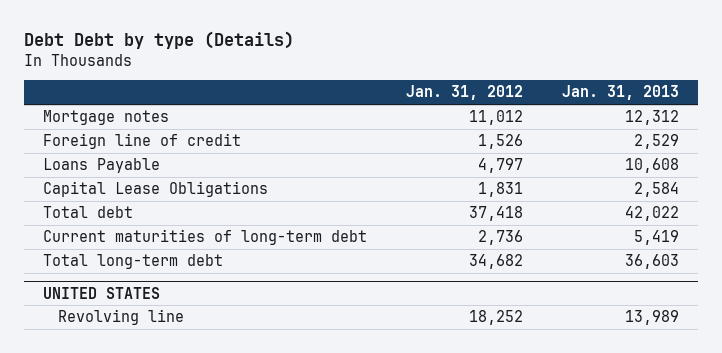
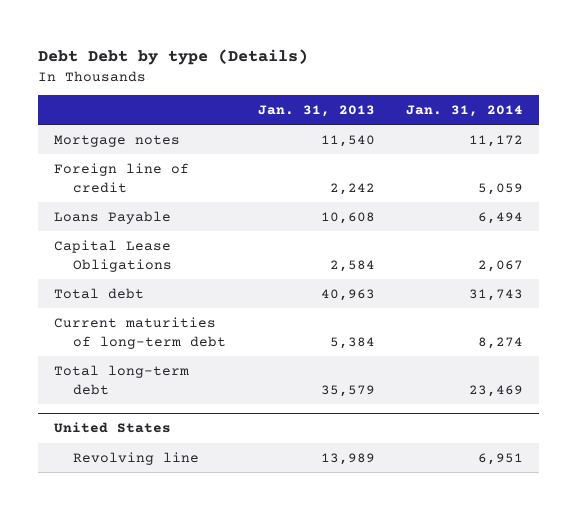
- | Jan. 31, 2012 | Jan. 31, 2013
+ | Jan. 31, 2013 | Jan. 31, 2014
- Mortgage notes | 11,012 | 12,312
- Foreign line of credit | 1,526 | 2,529
+ Mortgage notes | 11,540 | 11,172
+ Foreign line of credit | 2,242 | 5,059
- Total debt | 37,418 | 42,022
- Current maturities of long-term debt | 2,736 | 5,419
- Total long-term debt | 34,682 | 36,603
- UNITED STATES
+ Total debt | 40,963 | 31,743
+ Current maturities of long-term debt | 5,384 | 8,274
+ Total long-term debt | 35,579 | 23,469
+ United States

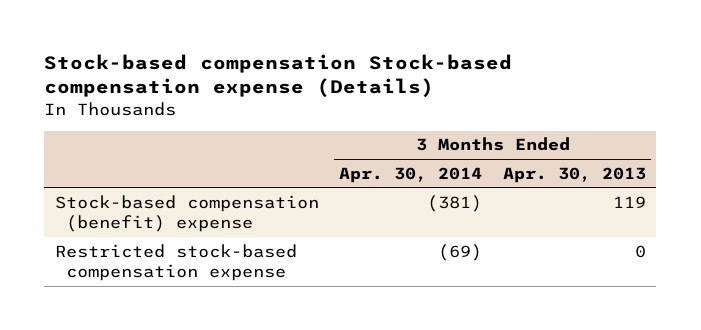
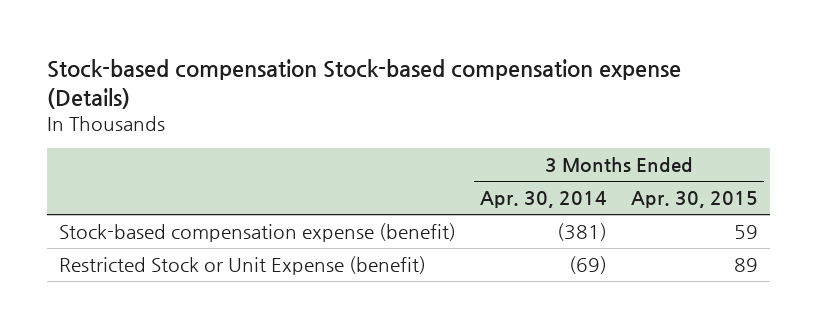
- | 3 Months Ended Apr. 30, 2014 | 3 Months Ended Apr. 30, 2013
+ | 3 Months Ended Apr. 30, 2014 | 3 Months Ended Apr. 30, 2015
- Stock-based compensation (benefit) expense | (381) | 119
- Restricted stock-based compensation expense | (69) | 0
+ Stock-based compensation expense (benefit) | (381) | 59
+ Restricted Stock or Unit Expense (benefit) | (69) | 89

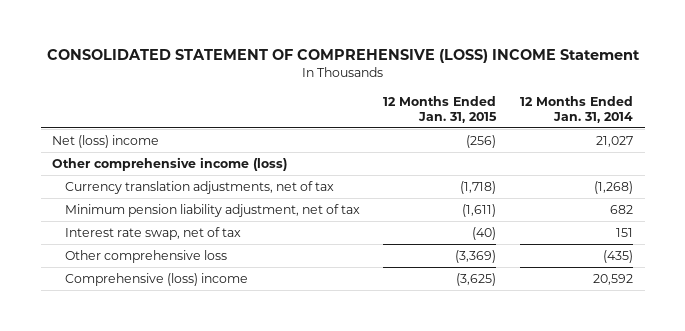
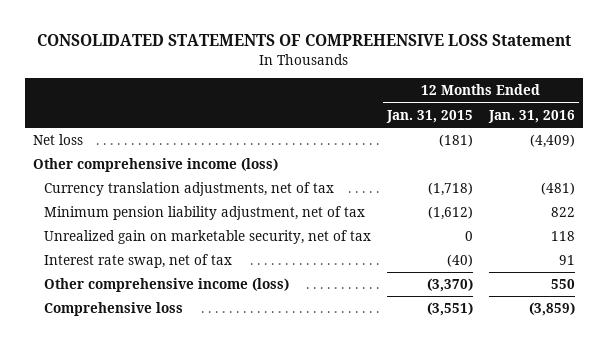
- CONSOLIDATED STATEMENT OF COMPREHENSIVE (LOSS) INCOME Statement
+ CONSOLIDATED STATEMENTS OF COMPREHENSIVE LOSS Statement
- | 12 Months Ended Jan. 31, 2015 | 12 Months Ended Jan. 31, 2014
+ | 12 Months Ended Jan. 31, 2015 | 12 Months Ended Jan. 31, 2016
- Net (loss) income | (256) | 21,027
+ Net loss | (181) | (4,409)
- Minimum pension liability adjustment, net of tax | (1,611) | 682
+ Minimum pension liability adjustment, net of tax | (1,612) | 822
+ Unrealized gain on marketable security, net of tax | 0 | 118
- Other comprehensive loss | (3,369) | (435)
- Comprehensive (loss) income | (3,625) | 20,592
+ Other comprehensive income (loss) | (3,370) | 550
+ Comprehensive loss | (3,551) | (3,859)

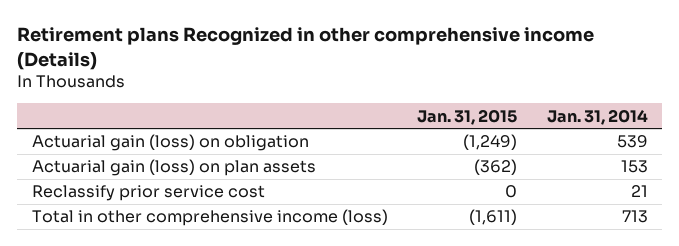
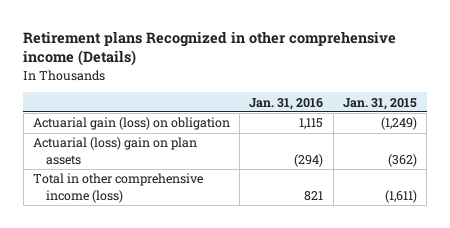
- | Jan. 31, 2015 | Jan. 31, 2014
+ | Jan. 31, 2016 | Jan. 31, 2015
- Actuarial gain (loss) on plan assets | (362) | 153
- Reclassify prior service cost | 0 | 21
+ Actuarial (loss) gain on plan assets | (294) | (362)

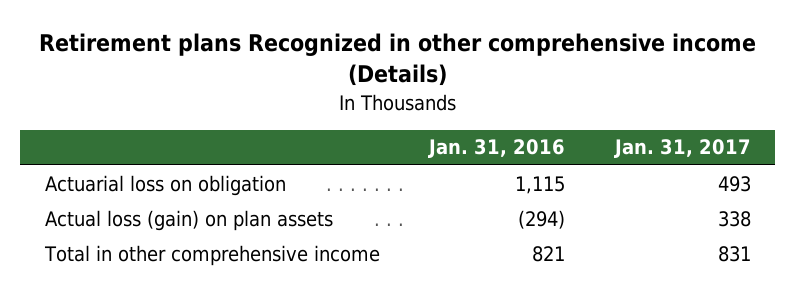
- | Jan. 31, 2016 | Jan. 31, 2015
+ | Jan. 31, 2016 | Jan. 31, 2017
- Actuarial gain (loss) on obligation | 1,115 | (1,249)
- Actuarial (loss) gain on plan assets | (294) | (362)
- Total in other comprehensive income (loss) | 821 | (1,611)
+ Actuarial loss on obligation | 1,115 | 493
+ Actual loss (gain) on plan assets | (294) | 338
+ Total in other comprehensive income | 821 | 831

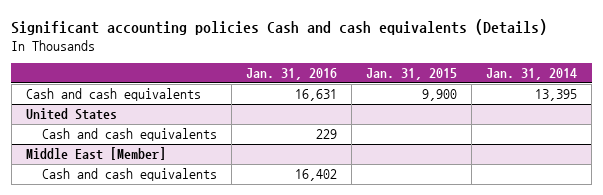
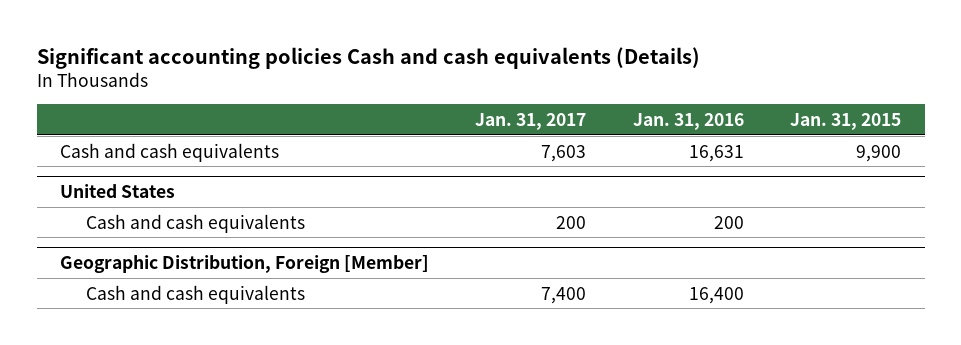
- | Jan. 31, 2016 | Jan. 31, 2015 | Jan. 31, 2014
+ | Jan. 31, 2017 | Jan. 31, 2016 | Jan. 31, 2015
@ United States
- Cash and cash equivalents | 229 | |
- Middle East [Member]
- Cash and cash equivalents | 16,402 | |
@ United States
+ Cash and cash equivalents | 200 | 200 |
+ Geographic Distribution, Foreign [Member]
+ Cash and cash equivalents | 7,400 | 16,400 |

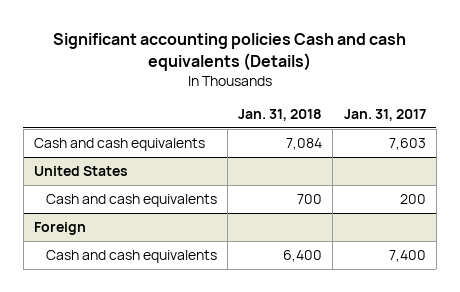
- | Jan. 31, 2017 | Jan. 31, 2016 | Jan. 31, 2015
+ | Jan. 31, 2018 | Jan. 31, 2017
- Geographic Distribution, Foreign [Member]
+ Foreign

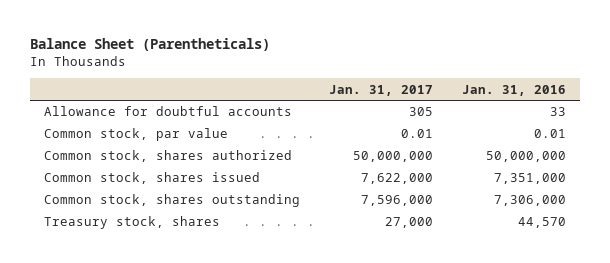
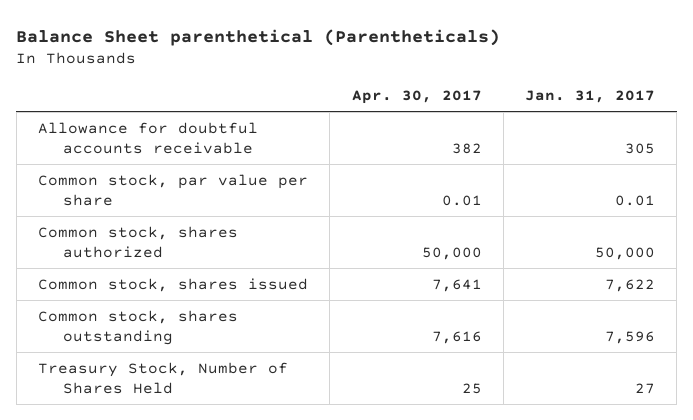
- Balance Sheet (Parentheticals)
+ Balance Sheet parenthetical (Parentheticals)
- | Jan. 31, 2017 | Jan. 31, 2016
+ | Apr. 30, 2017 | Jan. 31, 2017
- Allowance for doubtful accounts | 305 | 33
- Common stock, par value | 0.01 | 0.01
- Common stock, shares authorized | 50,000,000 | 50,000,000
- Common stock, shares issued | 7,622,000 | 7,351,000
- Common stock, shares outstanding | 7,596,000 | 7,306,000
- Treasury stock, shares | 27,000 | 44,570
+ Allowance for doubtful accounts receivable | 382 | 305
+ Common stock, par value per share | 0.01 | 0.01
+ Common stock, shares authorized | 50,000 | 50,000
+ Common stock, shares issued | 7,641 | 7,622
+ Common stock, shares outstanding | 7,616 | 7,596
+ Treasury Stock, Number of Shares Held | 25 | 27

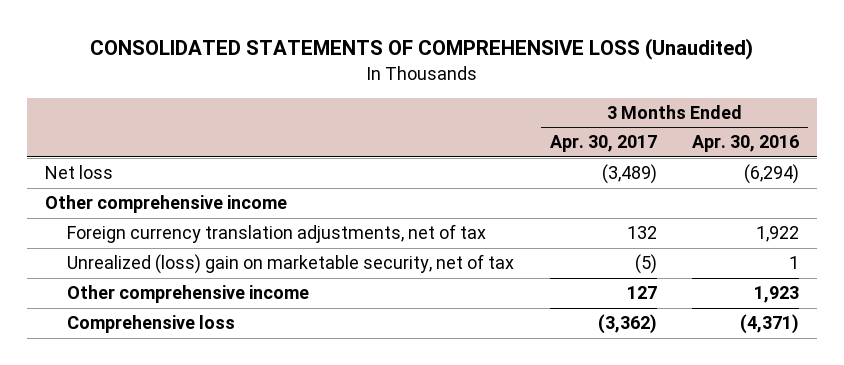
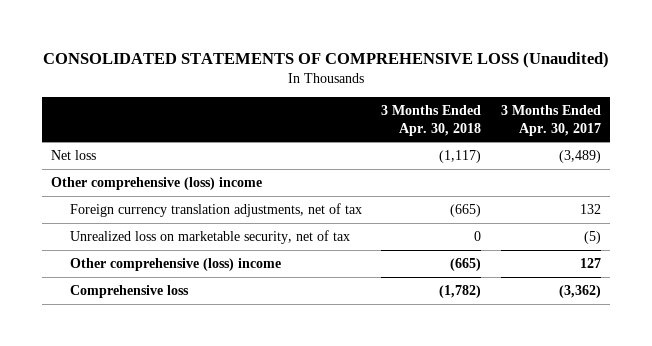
- | 3 Months Ended Apr. 30, 2017 | 3 Months Ended Apr. 30, 2016
+ | 3 Months Ended Apr. 30, 2018 | 3 Months Ended Apr. 30, 2017
- Other comprehensive income
+ Other comprehensive (loss) income
- Unrealized (loss) gain on marketable security, net of tax | (5) | 1
- Other comprehensive income | 127 | 1,923
+ Unrealized loss on marketable security, net of tax | 0 | (5)
+ Other comprehensive (loss) income | (665) | 127

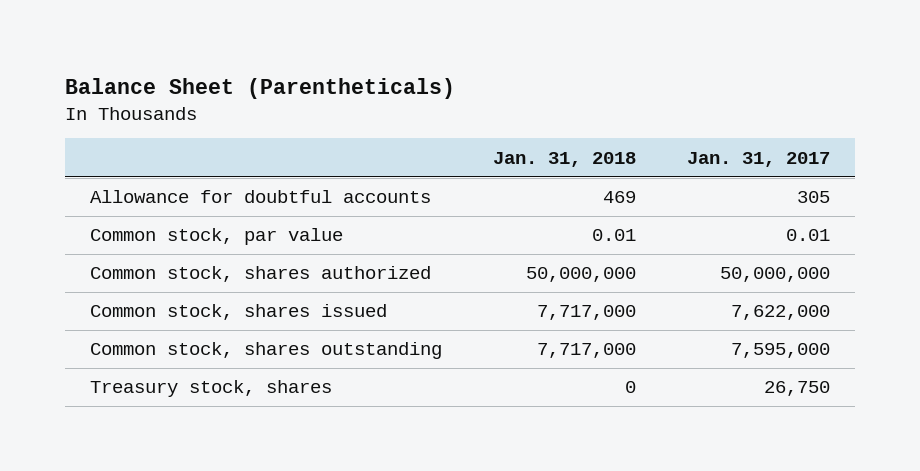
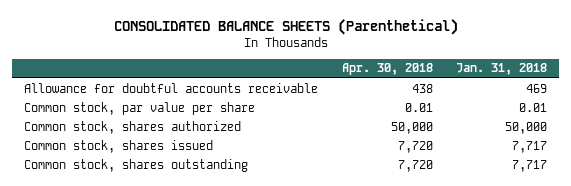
- Balance Sheet (Parentheticals)
+ CONSOLIDATED BALANCE SHEETS (Parenthetical)
- | Jan. 31, 2018 | Jan. 31, 2017
+ | Apr. 30, 2018 | Jan. 31, 2018
- Allowance for doubtful accounts | 469 | 305
- Common stock, par value | 0.01 | 0.01
- Common stock, shares authorized | 50,000,000 | 50,000,000
- Common stock, shares issued | 7,717,000 | 7,622,000
- Common stock, shares outstanding | 7,717,000 | 7,595,000
- Treasury stock, shares | 0 | 26,750
+ Allowance for doubtful accounts receivable | 438 | 469
+ Common stock, par value per share | 0.01 | 0.01
+ Common stock, shares authorized | 50,000 | 50,000
+ Common stock, shares issued | 7,720 | 7,717
+ Common stock, shares outstanding | 7,720 | 7,717

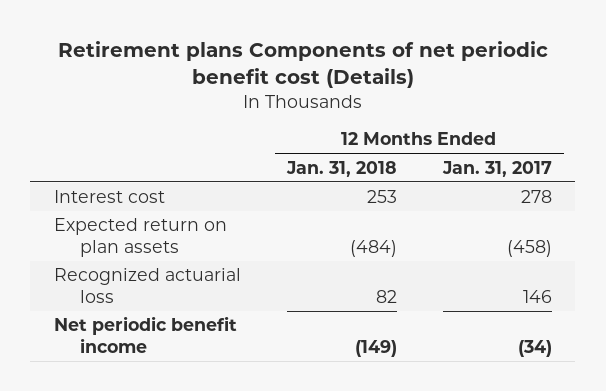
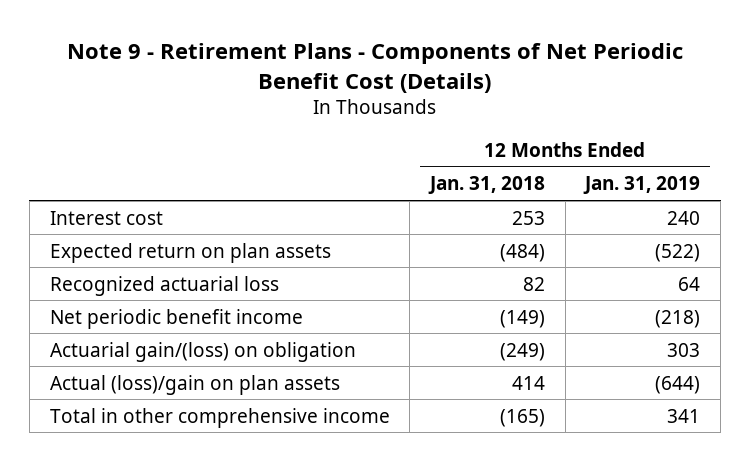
- Retirement plans Components of net periodic benefit cost (Details)
+ Note 9 - Retirement Plans - Components of Net Periodic Benefit Cost (Details)
- | 12 Months Ended Jan. 31, 2018 | 12 Months Ended Jan. 31, 2017
+ | 12 Months Ended Jan. 31, 2018 | 12 Months Ended Jan. 31, 2019
+ Actuarial gain/(loss) on obligation | (249) | 303
+ Actual (loss)/gain on plan assets | 414 | (644)
+ Total in other comprehensive income | (165) | 341

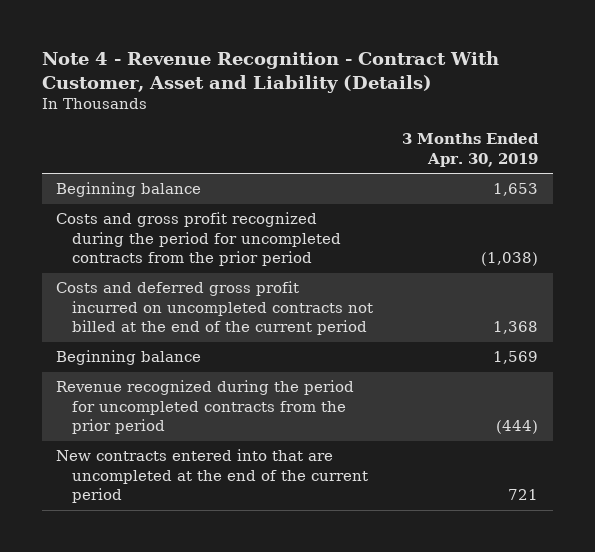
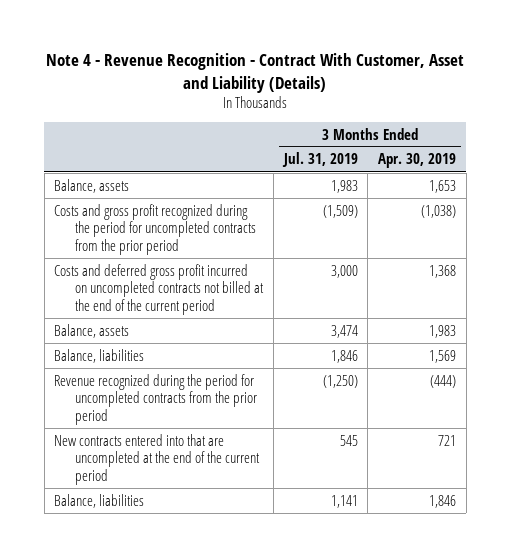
- | 3 Months Ended Apr. 30, 2019
+ | 3 Months Ended Jul. 31, 2019 | 3 Months Ended Apr. 30, 2019
- Beginning balance | 1,653
+ Balance, assets | 1,983 | 1,653
- Beginning balance | 1,569
+ Balance, assets | 3,474 | 1,983
+ Balance, liabilities | 1,846 | 1,569
+ Balance, liabilities | 1,141 | 1,846

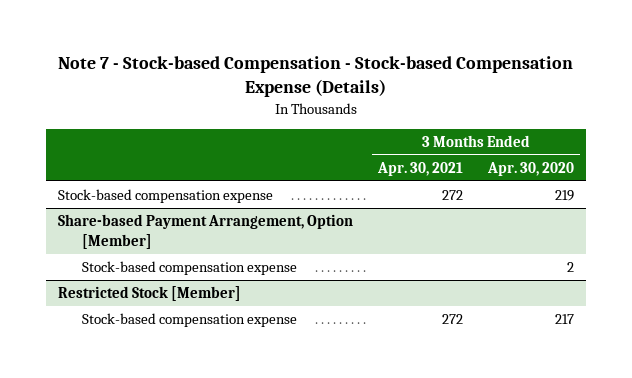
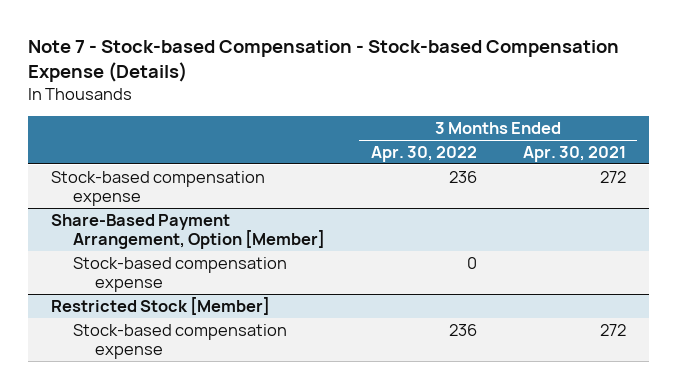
- | 3 Months Ended Apr. 30, 2021 | 3 Months Ended Apr. 30, 2020
+ | 3 Months Ended Apr. 30, 2022 | 3 Months Ended Apr. 30, 2021
- Share-based Payment Arrangement, Option [Member]
+ Share-Based Payment Arrangement, Option [Member]

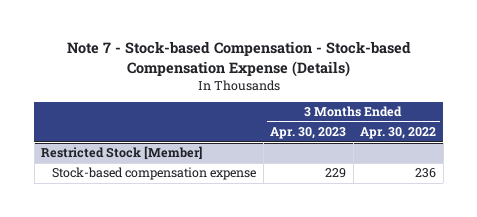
- | 3 Months Ended Apr. 30, 2022 | 3 Months Ended Apr. 30, 2021
+ | 3 Months Ended Apr. 30, 2023 | 3 Months Ended Apr. 30, 2022
- Stock-based compensation expense | 236 | 272
- Share-Based Payment Arrangement, Option [Member]
- Stock-based compensation expense | 0 |

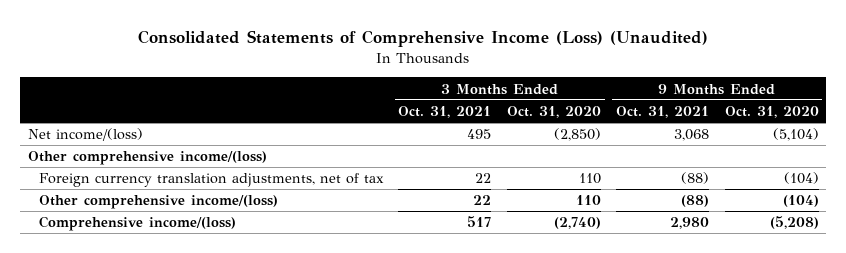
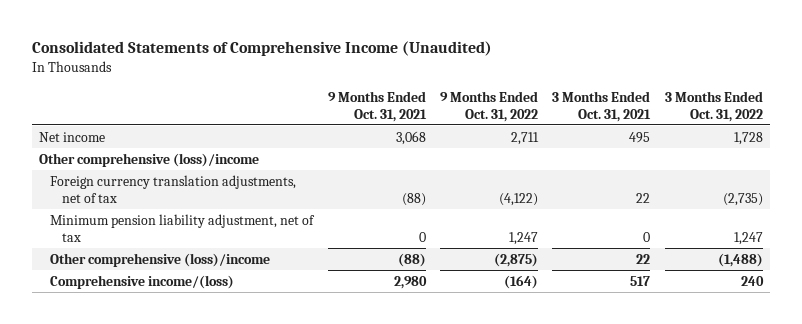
- Consolidated Statements of Comprehensive Income (Loss) (Unaudited)
+ Consolidated Statements of Comprehensive Income (Unaudited)
- | 3 Months Ended Oct. 31, 2021 | 3 Months Ended Oct. 31, 2020 | 9 Months Ended Oct. 31, 2021 | 9 Months Ended Oct. 31, 2020
+ | 9 Months Ended Oct. 31, 2021 | 9 Months Ended Oct. 31, 2022 | 3 Months Ended Oct. 31, 2021 | 3 Months Ended Oct. 31, 2022
- Net income/(loss) | 495 | (2,850) | 3,068 | (5,104)
- Other comprehensive income/(loss)
+ Net income | 3,068 | 2,711 | 495 | 1,728
+ Other comprehensive (loss)/income
- Other comprehensive income/(loss) | 22 | 110 | (88) | (104)
+ Minimum pension liability adjustment, net of tax | 0 | 1,247 | 0 | 1,247
+ Other comprehensive (loss)/income | (88) | (2,875) | 22 | (1,488)

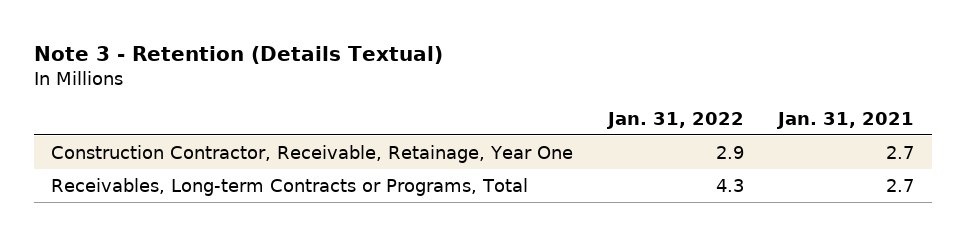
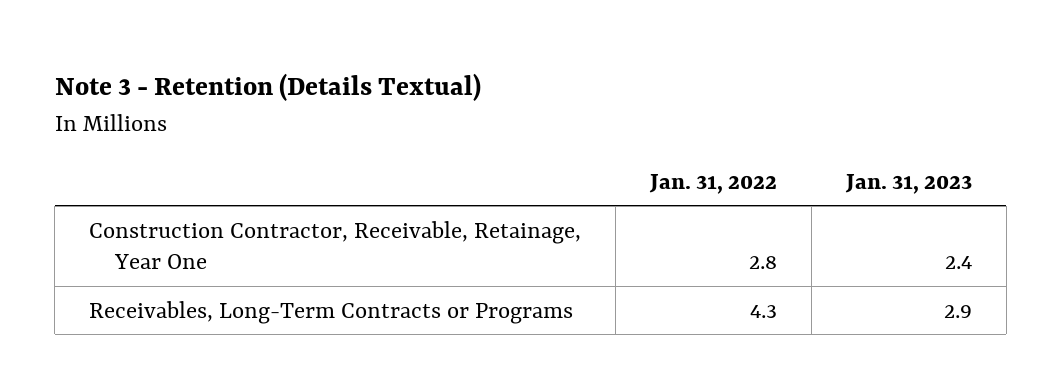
- | Jan. 31, 2022 | Jan. 31, 2021
+ | Jan. 31, 2022 | Jan. 31, 2023
- Construction Contractor, Receivable, Retainage, Year One | 2.9 | 2.7
- Receivables, Long-term Contracts or Programs, Total | 4.3 | 2.7
+ Construction Contractor, Receivable, Retainage, Year One | 2.8 | 2.4
+ Receivables, Long-Term Contracts or Programs | 4.3 | 2.9

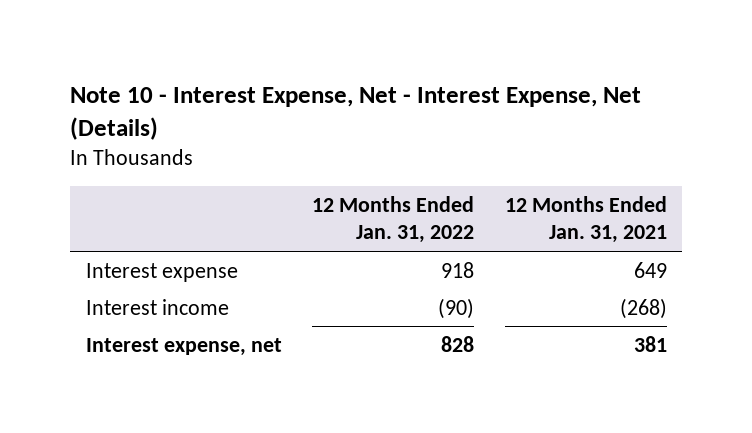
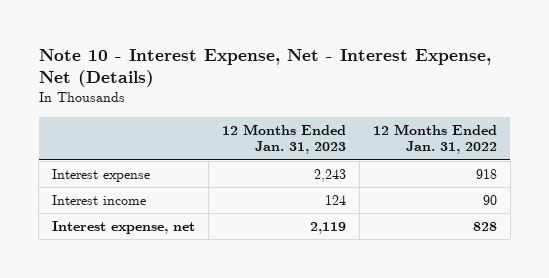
- | 12 Months Ended Jan. 31, 2022 | 12 Months Ended Jan. 31, 2021
+ | 12 Months Ended Jan. 31, 2023 | 12 Months Ended Jan. 31, 2022
- Interest income | (90) | (268)
+ Interest income | 124 | 90

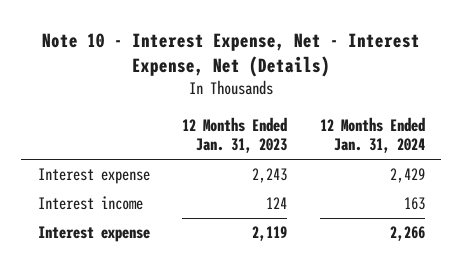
- | 12 Months Ended Jan. 31, 2023 | 12 Months Ended Jan. 31, 2022
+ | 12 Months Ended Jan. 31, 2023 | 12 Months Ended Jan. 31, 2024
- Interest expense, net | 2,119 | 828
+ Interest expense | 2,119 | 2,266

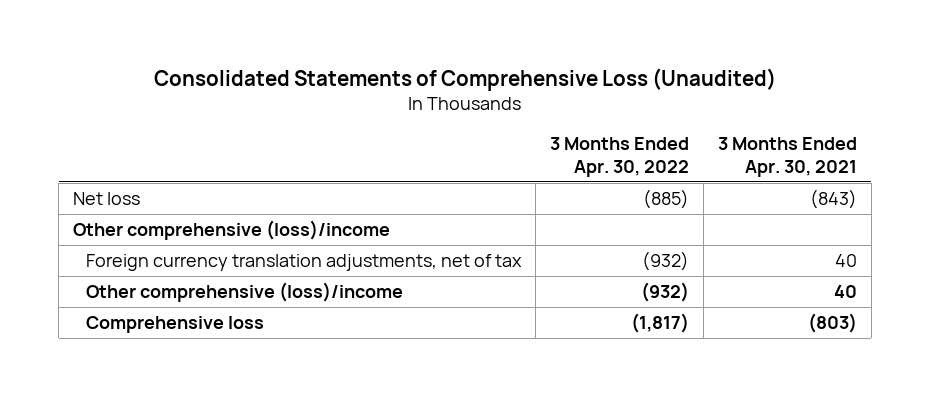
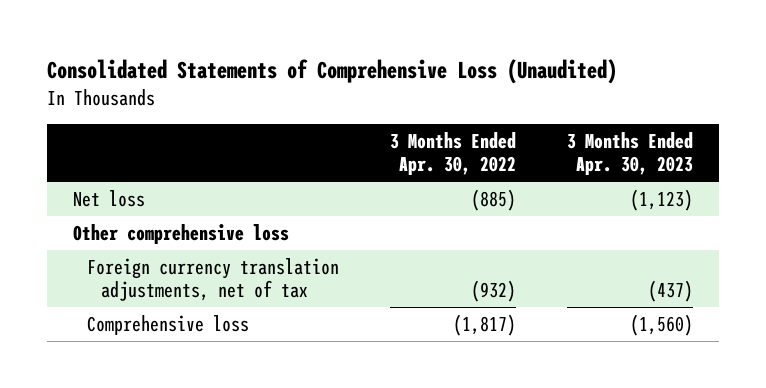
- | 3 Months Ended Apr. 30, 2022 | 3 Months Ended Apr. 30, 2021
+ | 3 Months Ended Apr. 30, 2022 | 3 Months Ended Apr. 30, 2023
- Other comprehensive (loss)/income
+ Other comprehensive loss
- Other comprehensive (loss)/income | (932) | 40

